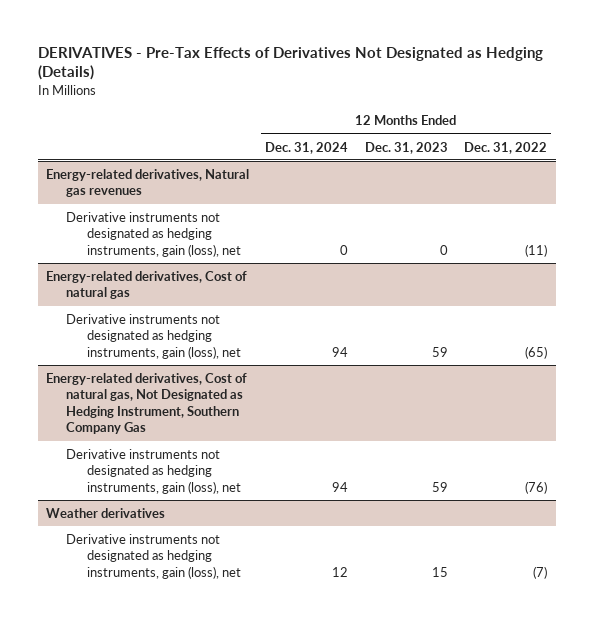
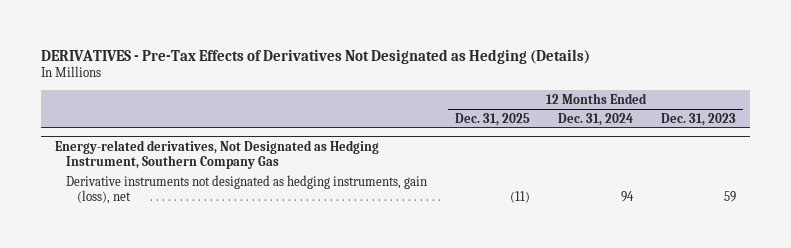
- | 12 Months Ended Dec. 31, 2024 | 12 Months Ended Dec. 31, 2023 | 12 Months Ended Dec. 31, 2022
+ | 12 Months Ended Dec. 31, 2025 | 12 Months Ended Dec. 31, 2024 | 12 Months Ended Dec. 31, 2023
- Energy-related derivatives, Natural gas revenues
- Derivative instruments not designated as hedging instruments, gain (loss), net | 0 | 0 | (11)
- Energy-related derivatives, Cost of natural gas
- Derivative instruments not designated as hedging instruments, gain (loss), net | 94 | 59 | (65)
- Energy-related derivatives, Cost of natural gas, Not Designated as Hedging Instrument, Southern Company Gas
+ Energy-related derivatives, Not Designated as Hedging Instrument, Southern Company Gas
- Weather derivatives
- Derivative instruments not designated as hedging instruments, gain (loss), net | 12 | 15 | (7)

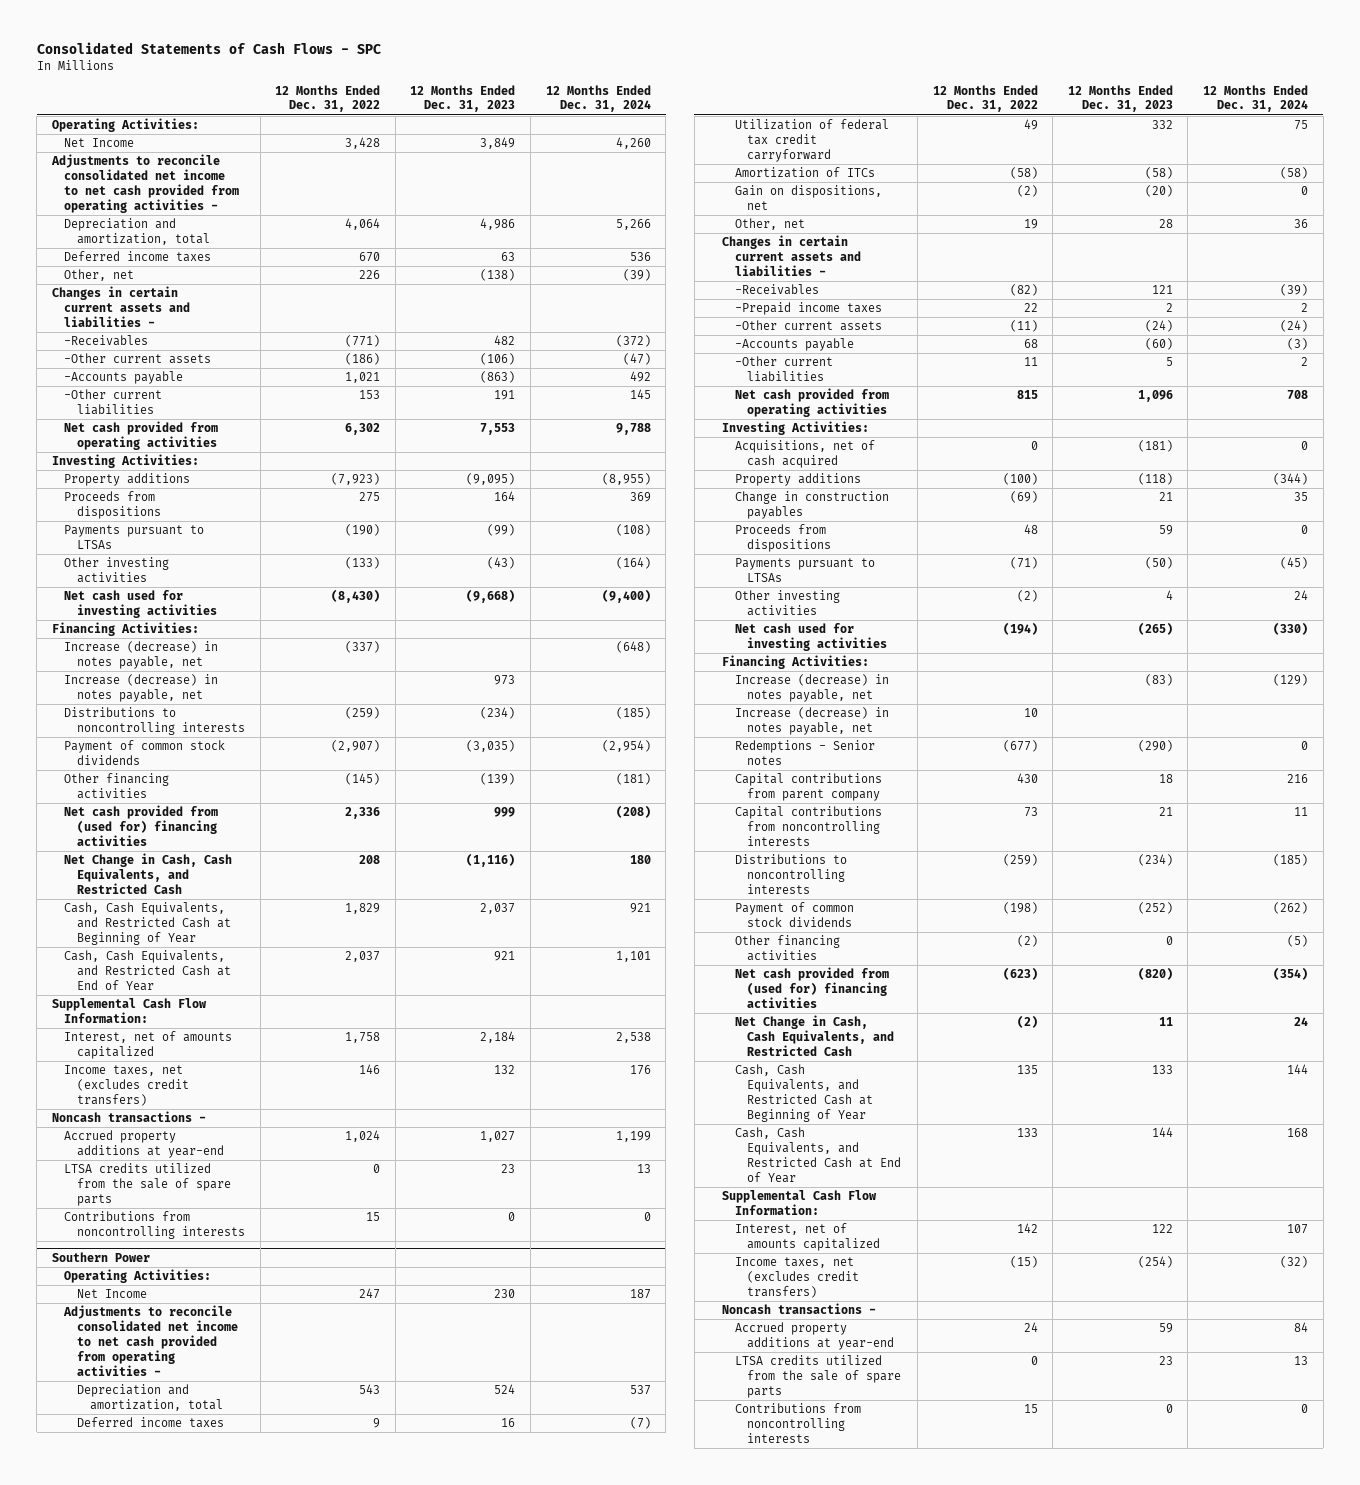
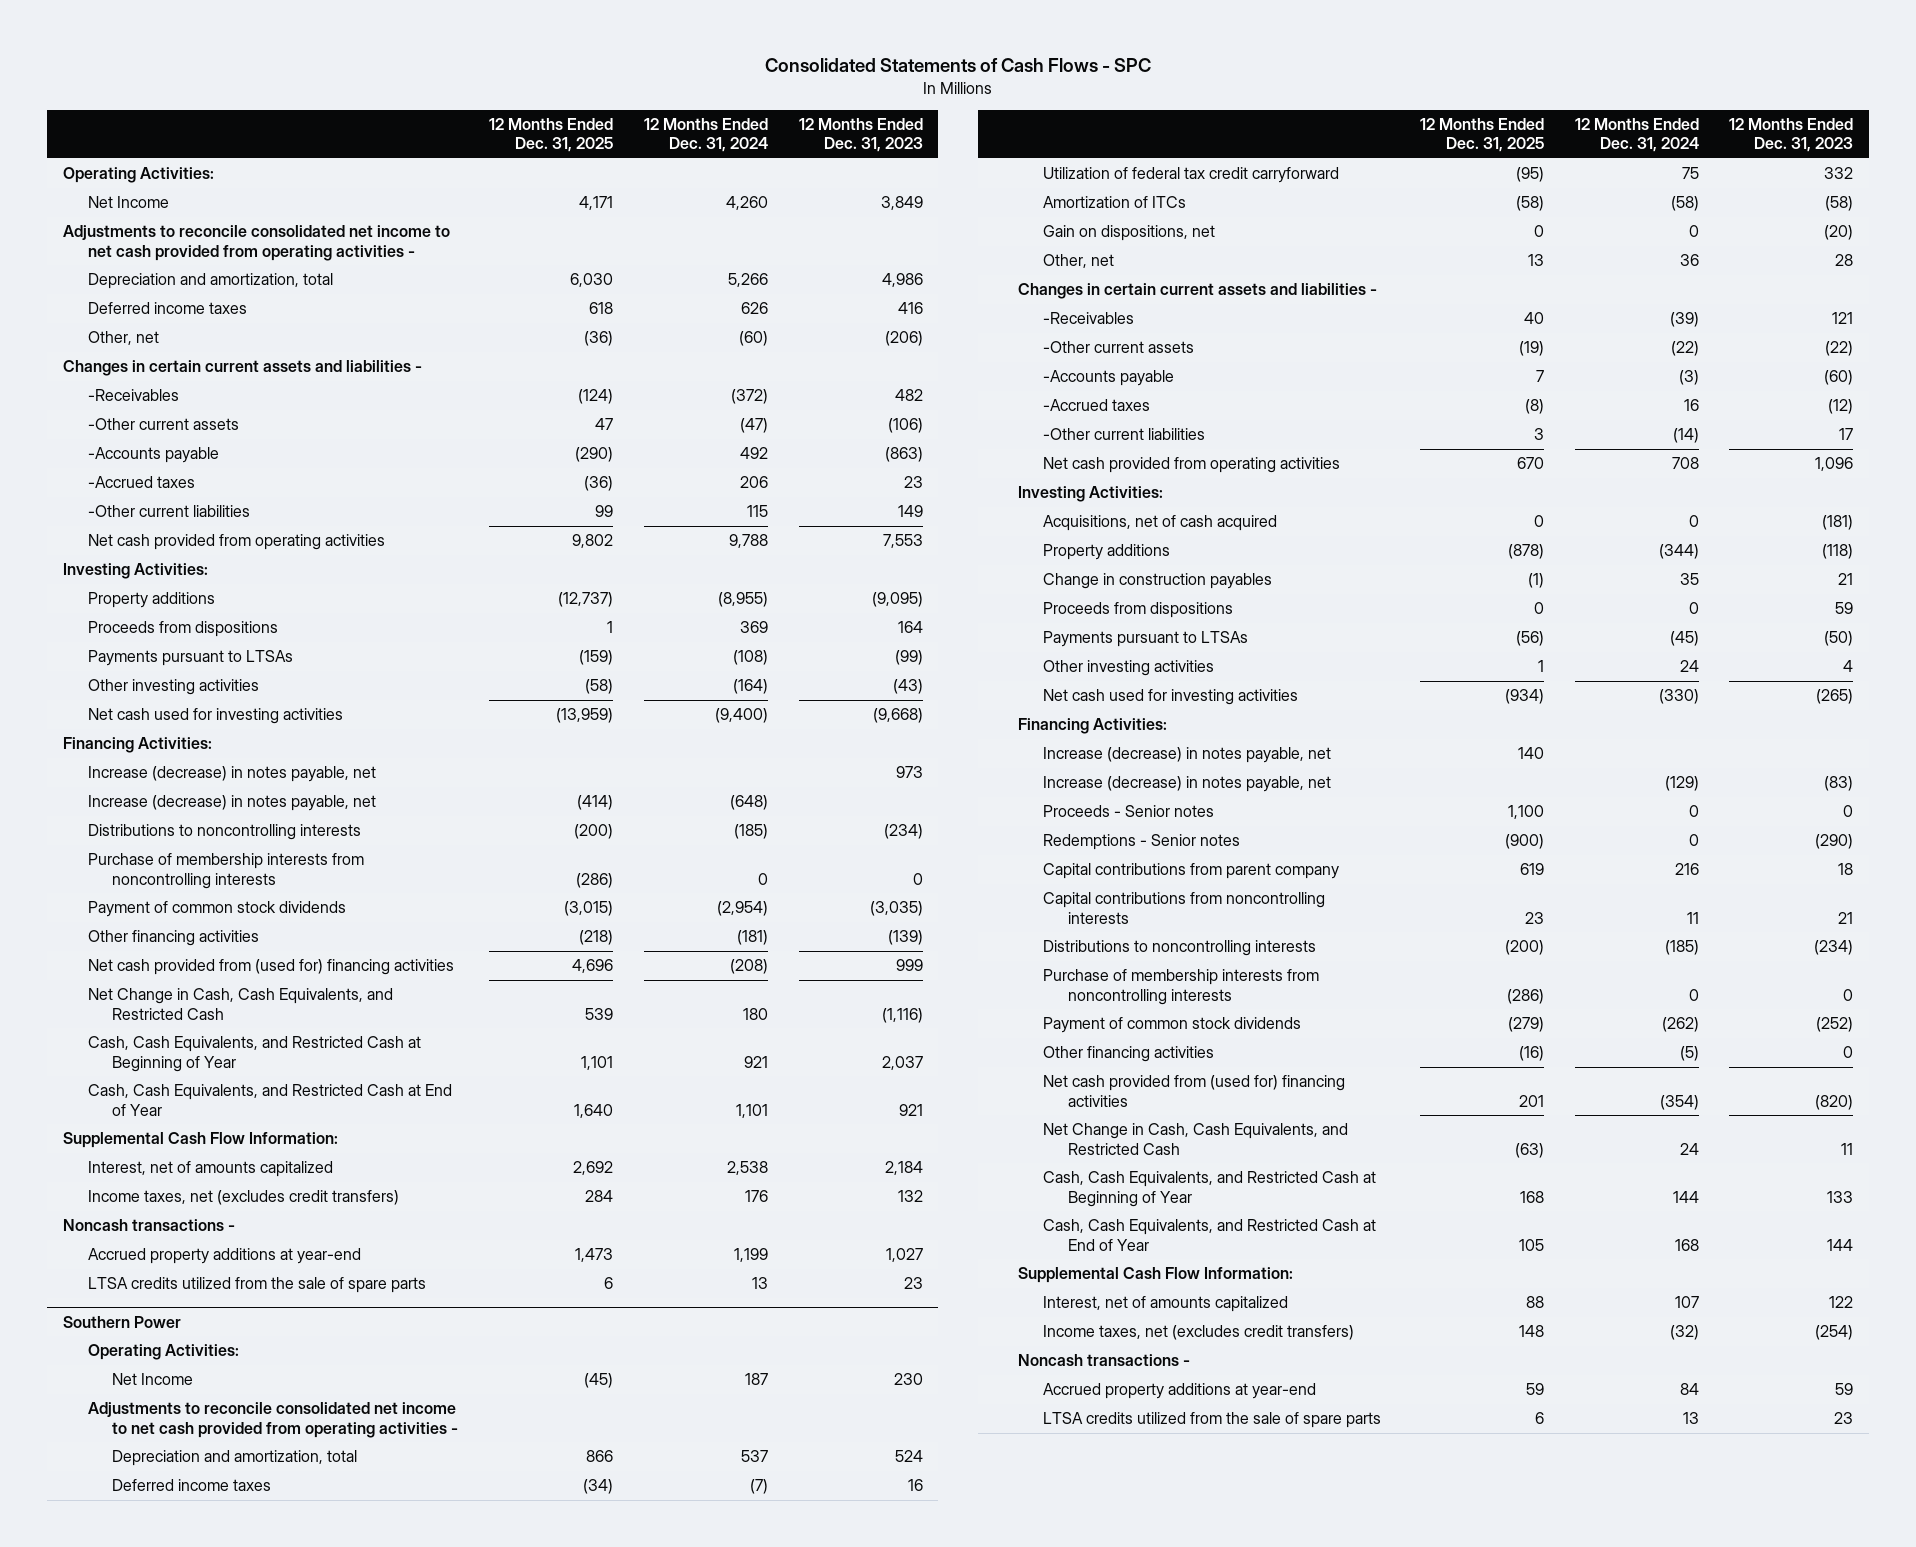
- | 12 Months Ended Dec. 31, 2022 | 12 Months Ended Dec. 31, 2023 | 12 Months Ended Dec. 31, 2024
+ | 12 Months Ended Dec. 31, 2025 | 12 Months Ended Dec. 31, 2024 | 12 Months Ended Dec. 31, 2023
- Deferred income taxes | 670 | 63 | 536
- Other, net | 226 | (138) | (39)
+ Deferred income taxes | 618 | 626 | 416
+ Other, net | (36) | (60) | (206)
- -Other current liabilities | 153 | 191 | 145
+ -Accrued taxes | (36) | 206 | 23
+ -Other current liabilities | 99 | 115 | 149
moved down: Increase (decrease) in notes payable, net | (414) | (648) |
+ Purchase of membership interests from noncontrolling interests | (286) | 0 | 0
- Contributions from noncontrolling interests | 15 | 0 | 0
@ Southern Power
- -Prepaid income taxes | 22 | 2 | 2
- -Other current assets | (11) | (24) | (24)
+ -Other current assets | (19) | (22) | (22)
- -Other current liabilities | 11 | 5 | 2
+ -Accrued taxes | (8) | 16 | (12)
+ -Other current liabilities | 3 | (14) | 17
moved down: Increase (decrease) in notes payable, net | | (129) | (83)
+ Proceeds - Senior notes | 1,100 | 0 | 0
+ Purchase of membership interests from noncontrolling interests | (286) | 0 | 0
- Contributions from noncontrolling interests | 15 | 0 | 0

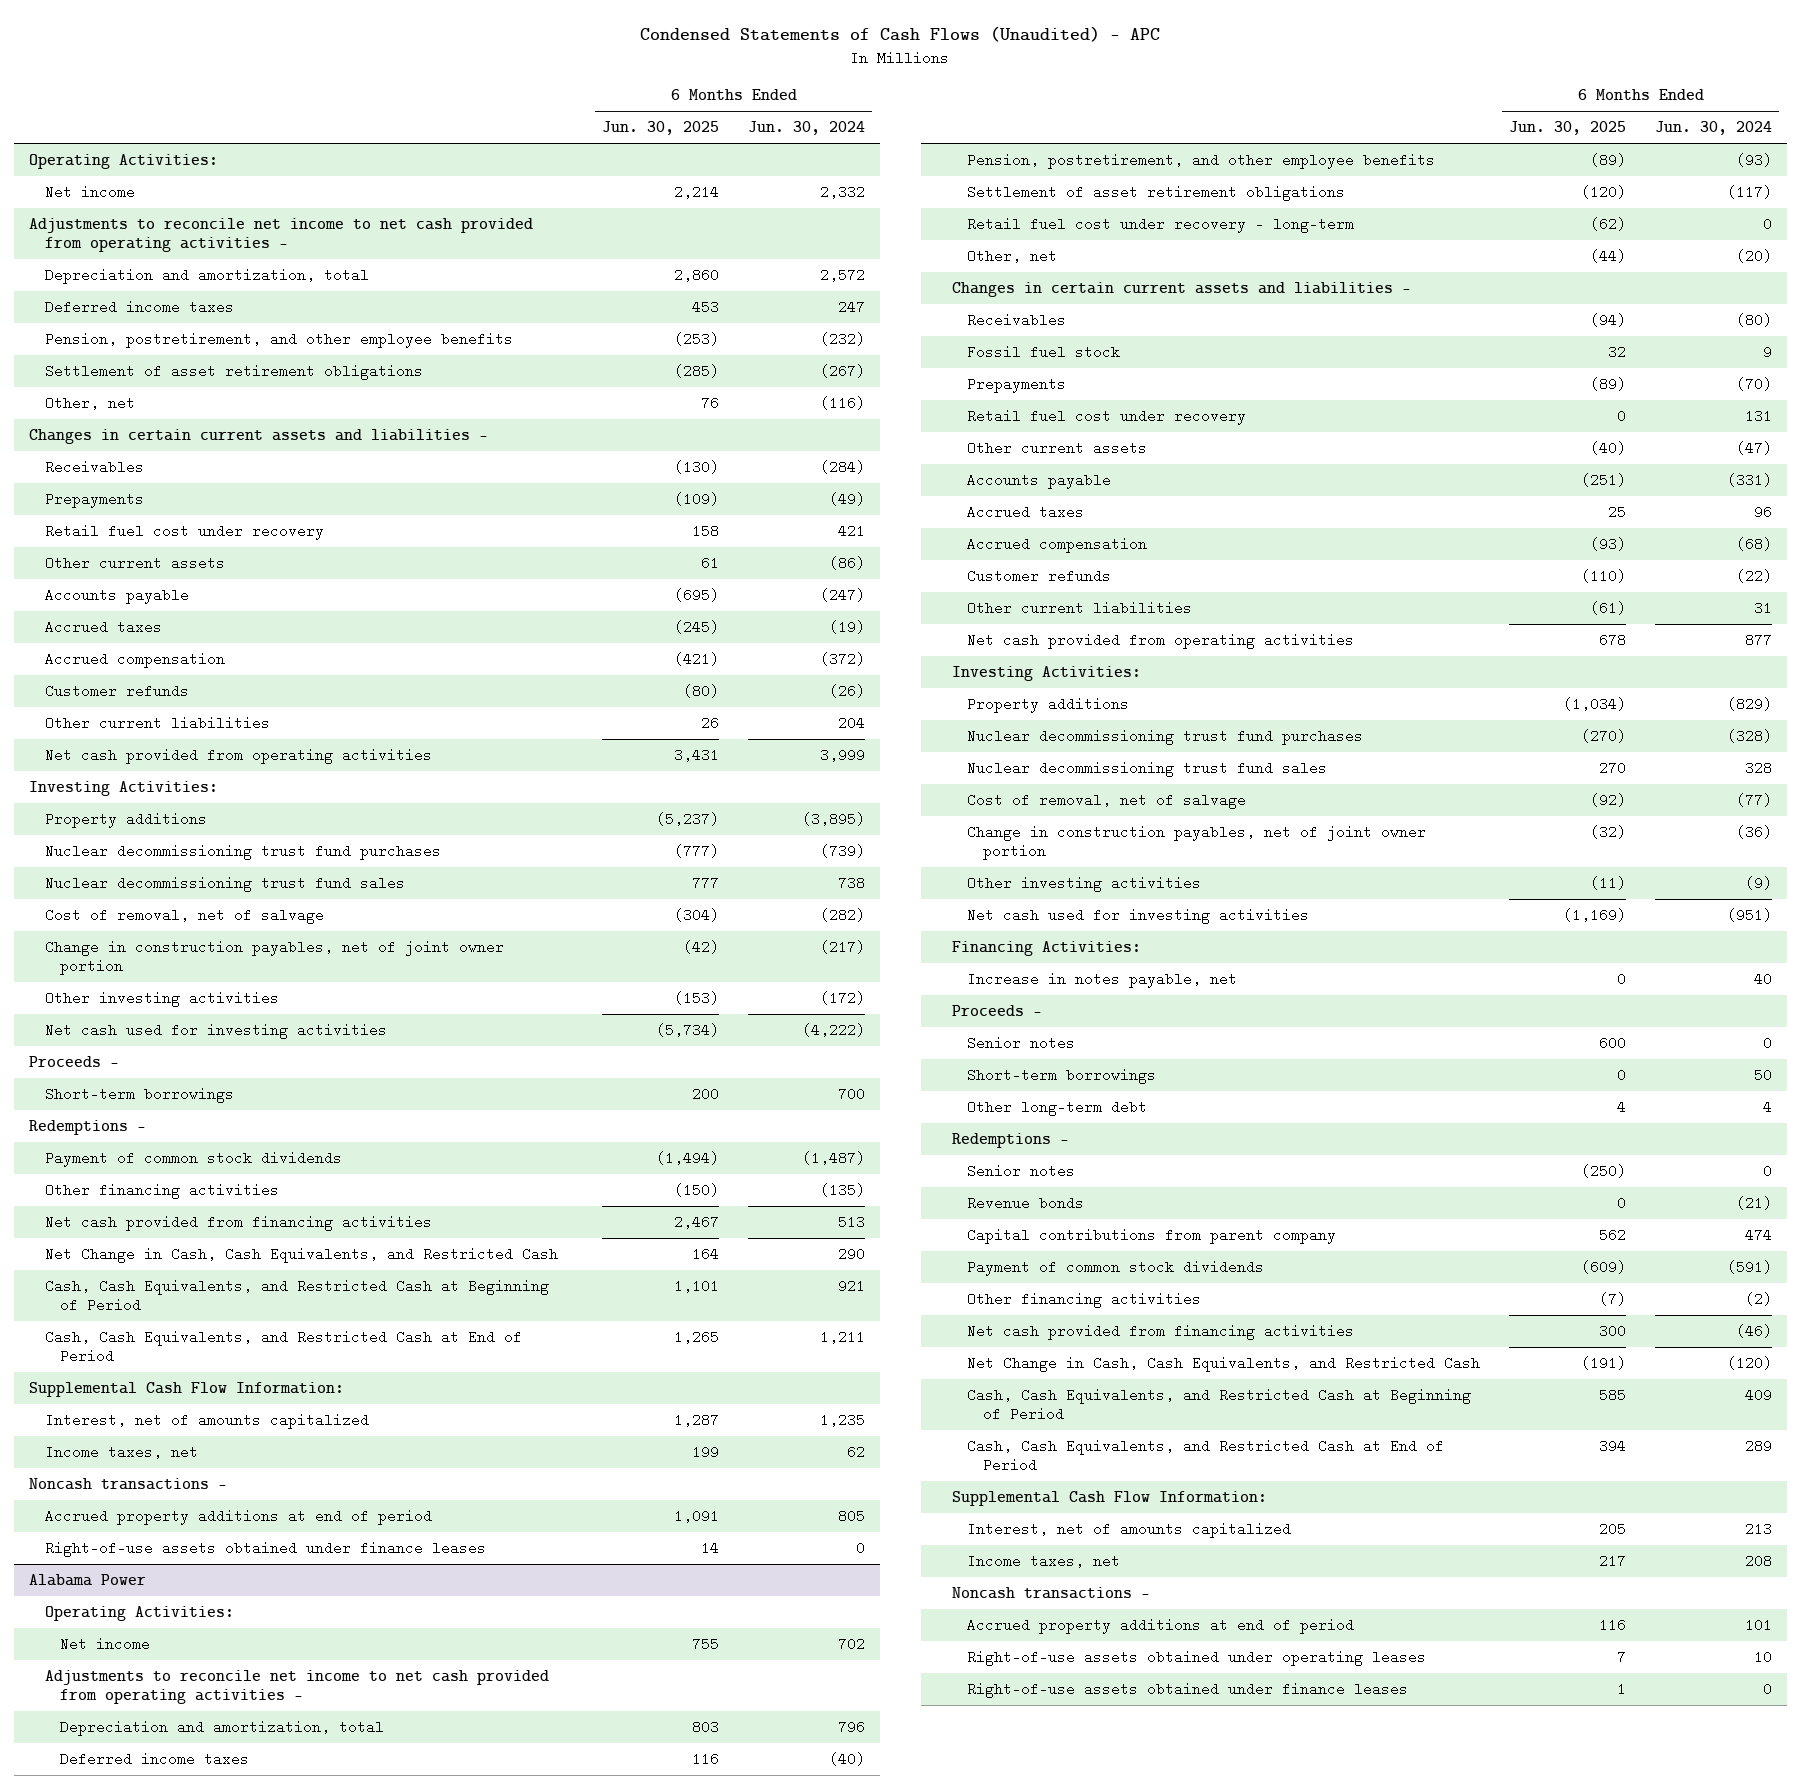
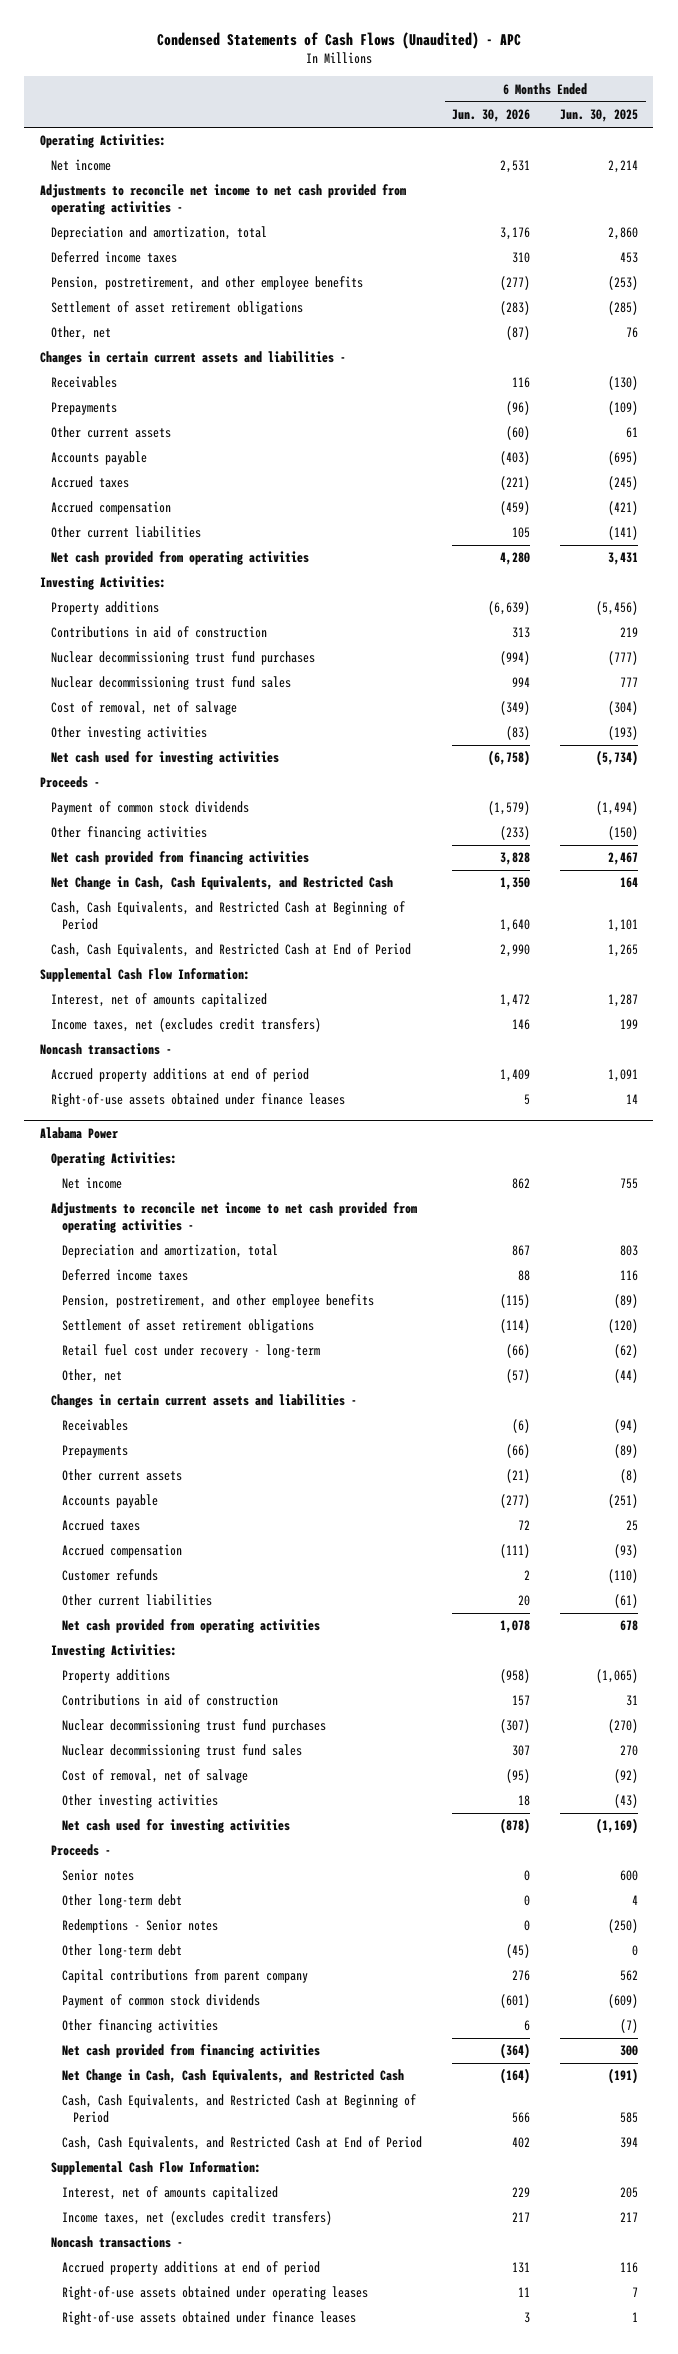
- | 6 Months Ended Jun. 30, 2025 | 6 Months Ended Jun. 30, 2024
+ | 6 Months Ended Jun. 30, 2026 | 6 Months Ended Jun. 30, 2025
- Retail fuel cost under recovery | 158 | 421
- Customer refunds | (80) | (26)
- Other current liabilities | 26 | 204
+ Other current liabilities | 105 | (141)
- Property additions | (5,237) | (3,895)
+ Property additions | (6,639) | (5,456)
+ Contributions in aid of construction | 313 | 219
- Change in construction payables, net of joint owner portion | (42) | (217)
- Other investing activities | (153) | (172)
+ Other investing activities | (83) | (193)
- Short-term borrowings | 200 | 700
- Redemptions -
- Income taxes, net | 199 | 62
+ Income taxes, net (excludes credit transfers) | 146 | 199
@ Alabama Power
- Fossil fuel stock | 32 | 9
- Retail fuel cost under recovery | 0 | 131
- Other current assets | (40) | (47)
+ Other current assets | (21) | (8)
- Property additions | (1,034) | (829)
+ Property additions | (958) | (1,065)
+ Contributions in aid of construction | 157 | 31
- Change in construction payables, net of joint owner portion | (32) | (36)
- Other investing activities | (11) | (9)
+ Other investing activities | 18 | (43)
- Financing Activities:
- Increase in notes payable, net | 0 | 40
- Short-term borrowings | 0 | 50
- Redemptions -
- Senior notes | (250) | 0
- Revenue bonds | 0 | (21)
+ Redemptions - Senior notes | 0 | (250)
+ Other long-term debt | (45) | 0
- Income taxes, net | 217 | 208
+ Income taxes, net (excludes credit transfers) | 217 | 217

